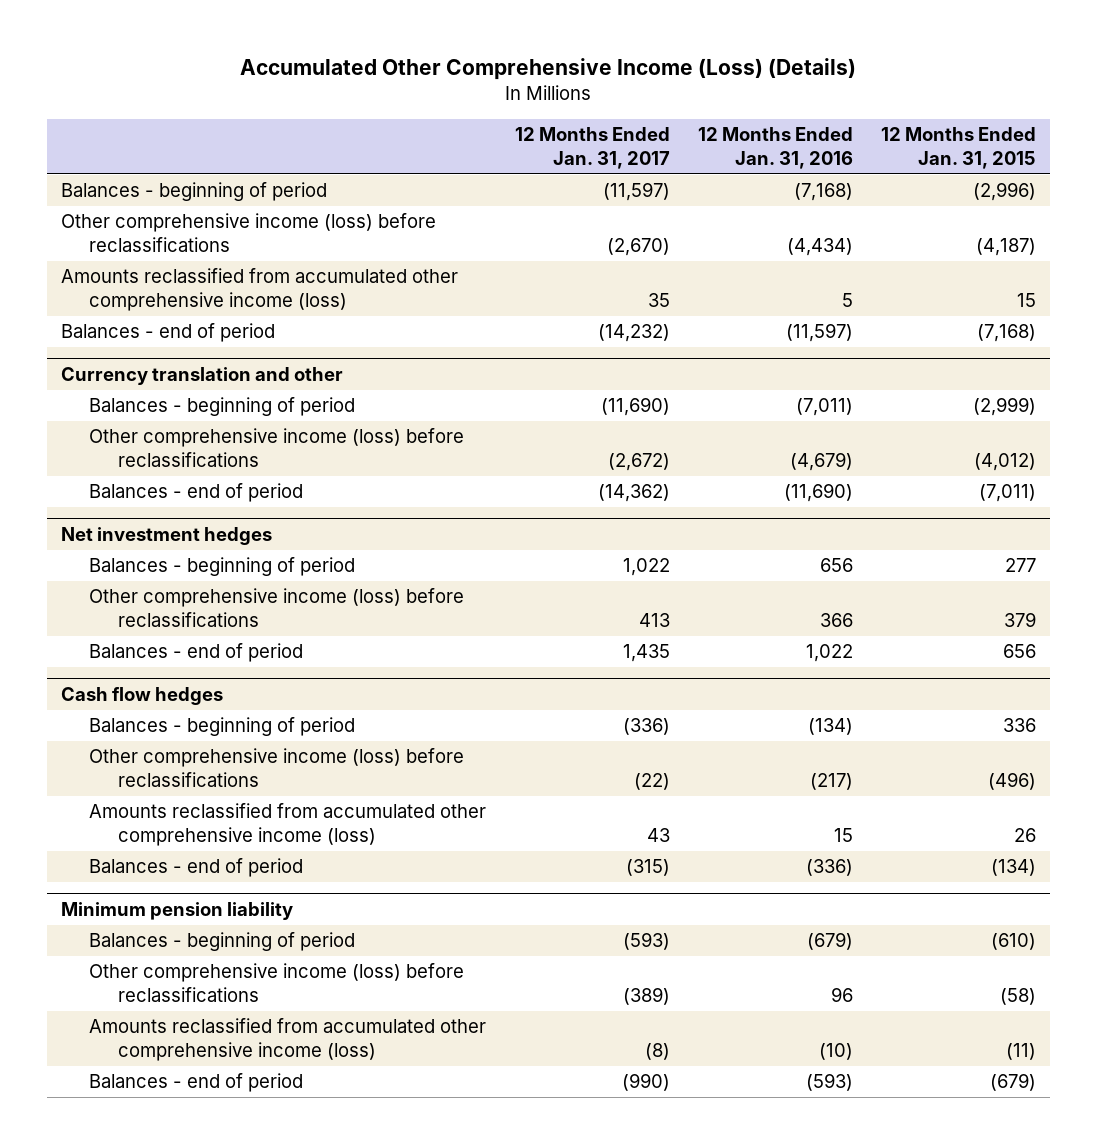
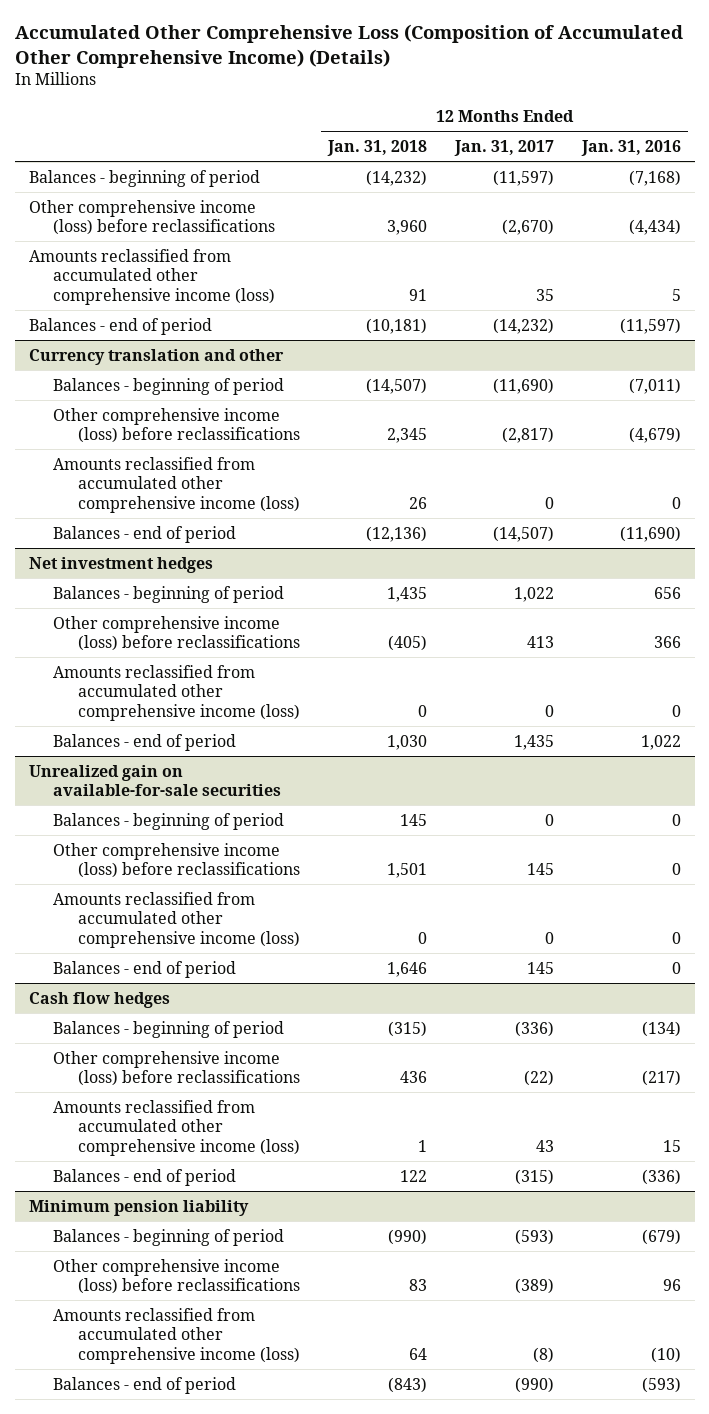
- Accumulated Other Comprehensive Income (Loss) (Details)
+ Accumulated Other Comprehensive Loss (Composition of Accumulated Other Comprehensive Income) (Details)
- | 12 Months Ended Jan. 31, 2017 | 12 Months Ended Jan. 31, 2016 | 12 Months Ended Jan. 31, 2015
+ | 12 Months Ended Jan. 31, 2018 | 12 Months Ended Jan. 31, 2017 | 12 Months Ended Jan. 31, 2016
@ Currency translation and other
- Other comprehensive income (loss) before reclassifications | (2,672) | (4,679) | (4,012)
- Balances - end of period | (14,362) | (11,690) | (7,011)
+ Other comprehensive income (loss) before reclassifications | 2,345 | (2,817) | (4,679)
+ Amounts reclassified from accumulated other comprehensive income (loss) | 26 | 0 | 0
+ Balances - end of period | (12,136) | (14,507) | (11,690)
@ Net investment hedges
+ Amounts reclassified from accumulated other comprehensive income (loss) | 0 | 0 | 0
+ Unrealized gain on available-for-sale securities
+ Balances - beginning of period | 145 | 0 | 0
+ Other comprehensive income (loss) before reclassifications | 1,501 | 145 | 0
+ Amounts reclassified from accumulated other comprehensive income (loss) | 0 | 0 | 0
+ Balances - end of period | 1,646 | 145 | 0

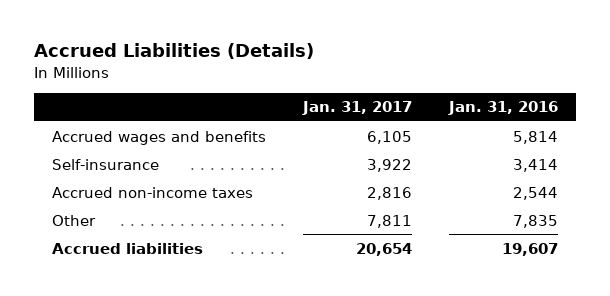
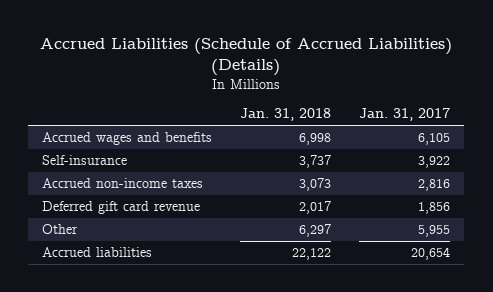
- Accrued Liabilities (Details)
+ Accrued Liabilities (Schedule of Accrued Liabilities) (Details)
- | Jan. 31, 2017 | Jan. 31, 2016
+ | Jan. 31, 2018 | Jan. 31, 2017
- Other | 7,811 | 7,835
+ Deferred gift card revenue | 2,017 | 1,856
+ Other | 6,297 | 5,955

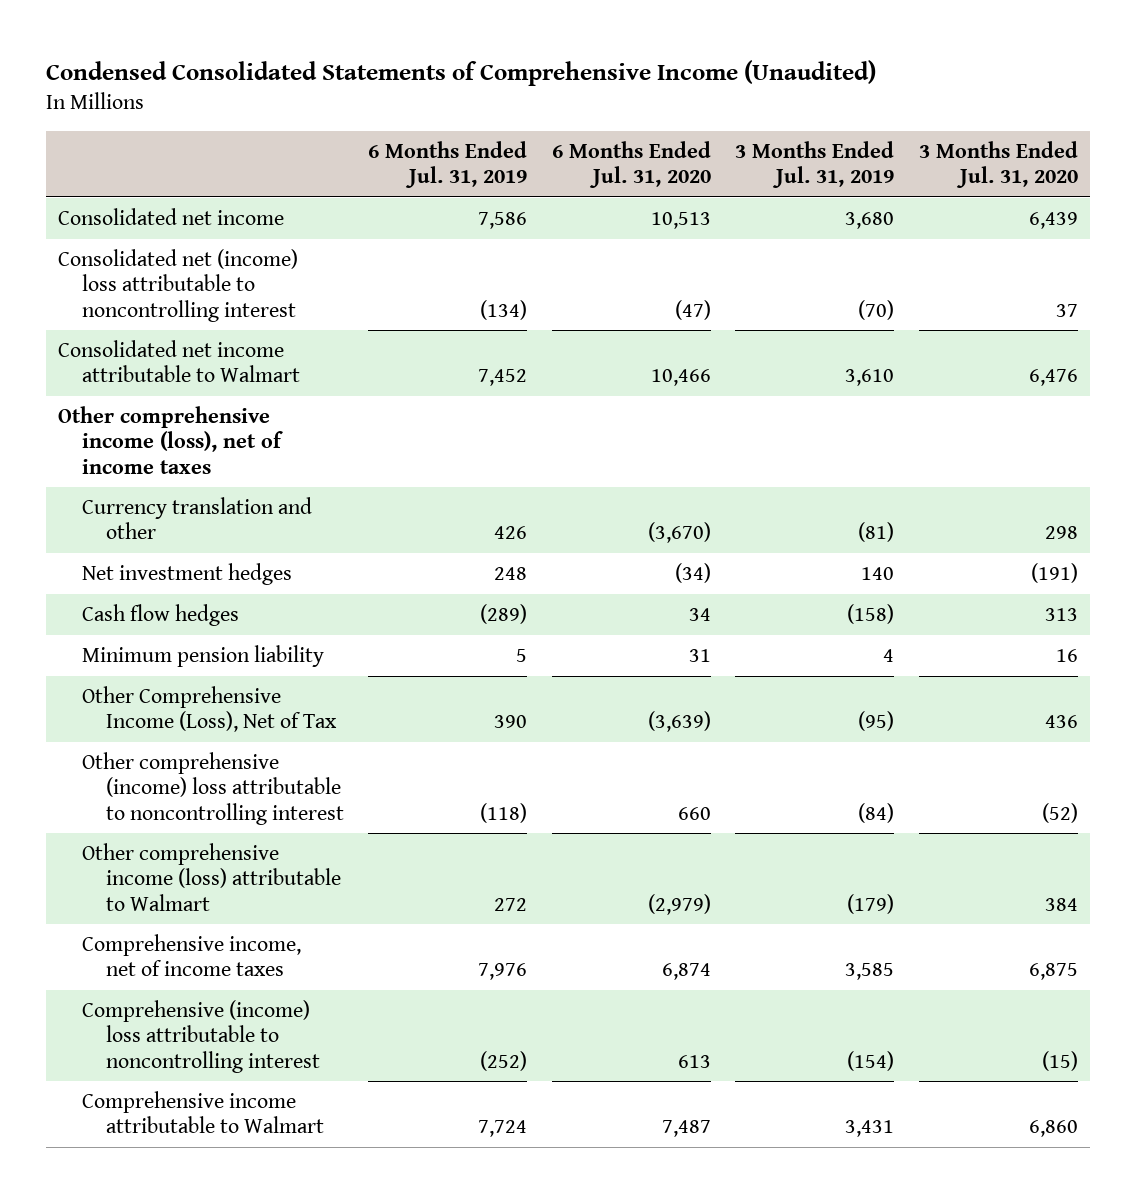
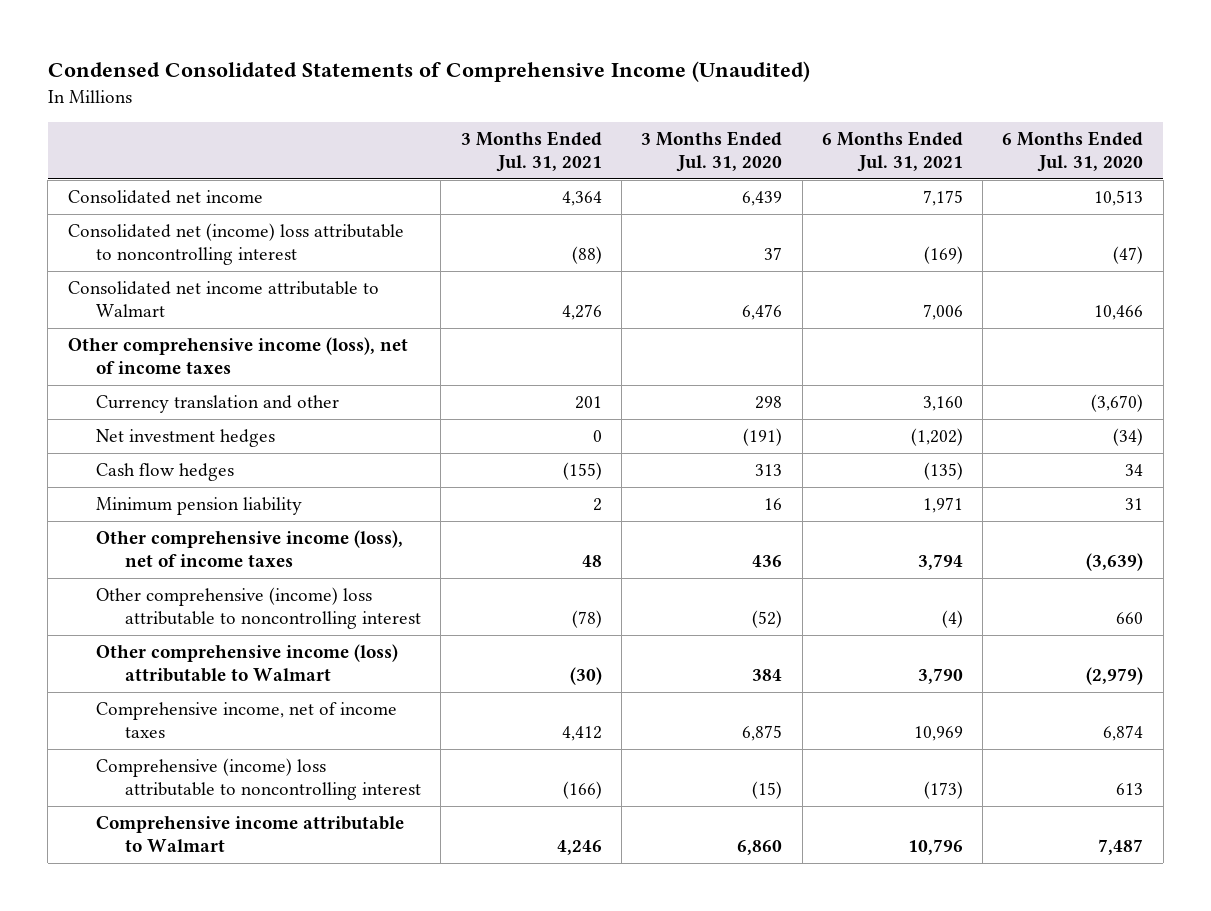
- | 6 Months Ended Jul. 31, 2019 | 6 Months Ended Jul. 31, 2020 | 3 Months Ended Jul. 31, 2019 | 3 Months Ended Jul. 31, 2020
+ | 3 Months Ended Jul. 31, 2021 | 3 Months Ended Jul. 31, 2020 | 6 Months Ended Jul. 31, 2021 | 6 Months Ended Jul. 31, 2020
- Other Comprehensive Income (Loss), Net of Tax | 390 | (3,639) | (95) | 436
+ Other comprehensive income (loss), net of income taxes | 48 | 436 | 3,794 | (3,639)

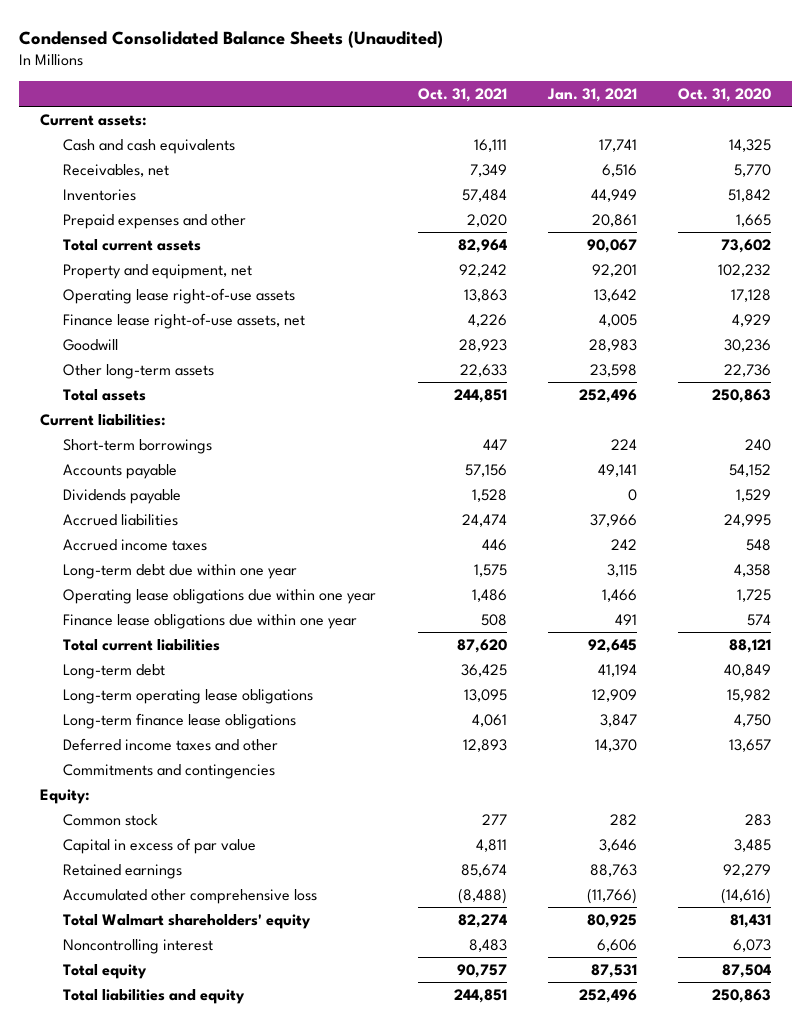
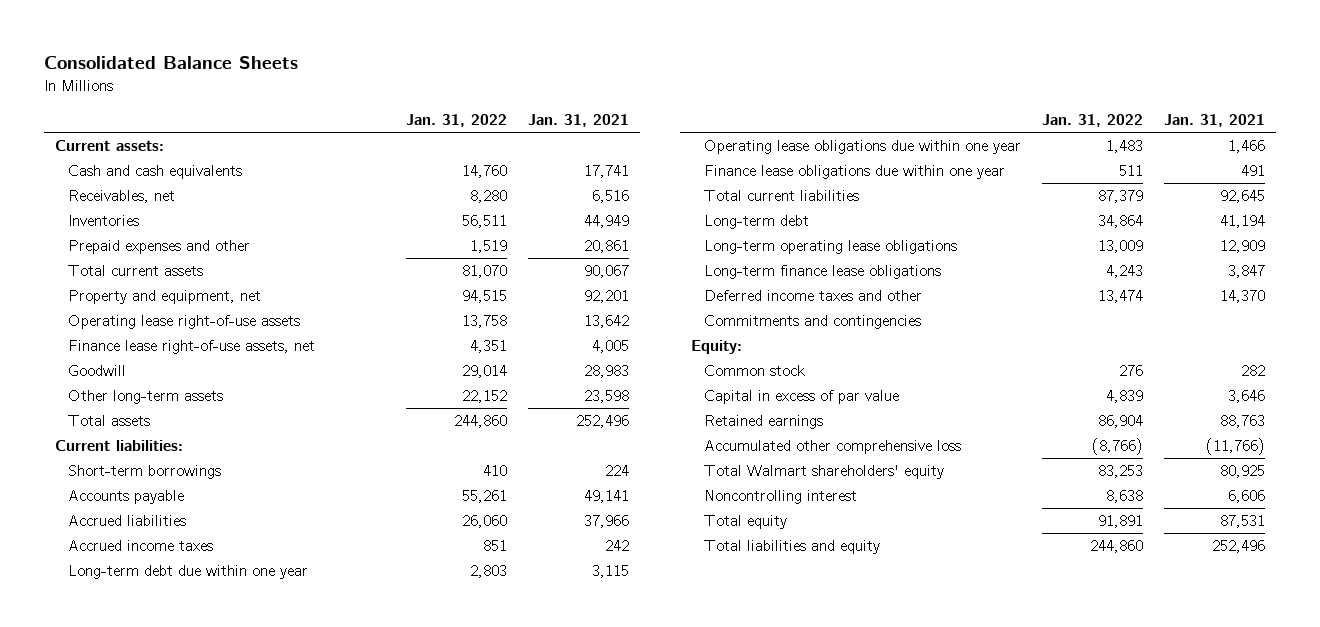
- Condensed Consolidated Balance Sheets (Unaudited)
+ Consolidated Balance Sheets
- | Oct. 31, 2021 | Jan. 31, 2021 | Oct. 31, 2020
+ | Jan. 31, 2022 | Jan. 31, 2021
- Dividends payable | 1,528 | 0 | 1,529

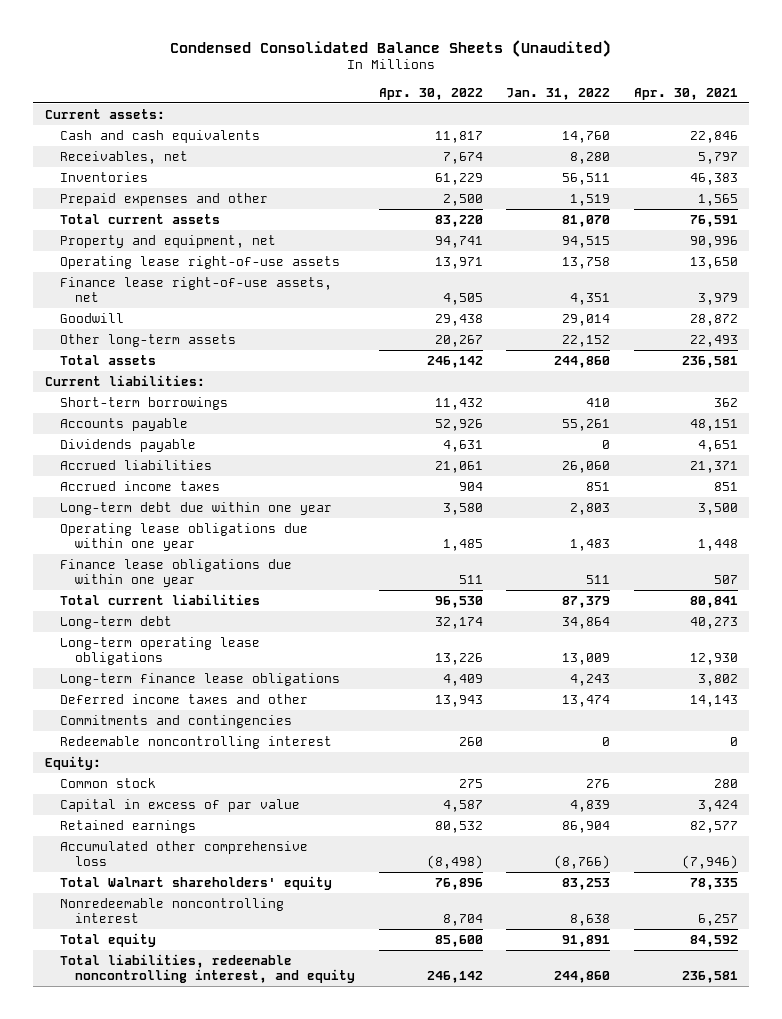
- Consolidated Balance Sheets
+ Condensed Consolidated Balance Sheets (Unaudited)
- | Jan. 31, 2022 | Jan. 31, 2021
+ | Apr. 30, 2022 | Jan. 31, 2022 | Apr. 30, 2021
+ Dividends payable | 4,631 | 0 | 4,651
+ Redeemable noncontrolling interest | 260 | 0 | 0
- Noncontrolling interest | 8,638 | 6,606
+ Nonredeemable noncontrolling interest | 8,704 | 8,638 | 6,257
- Total liabilities and equity | 244,860 | 252,496
+ Total liabilities, redeemable noncontrolling interest, and equity | 246,142 | 244,860 | 236,581

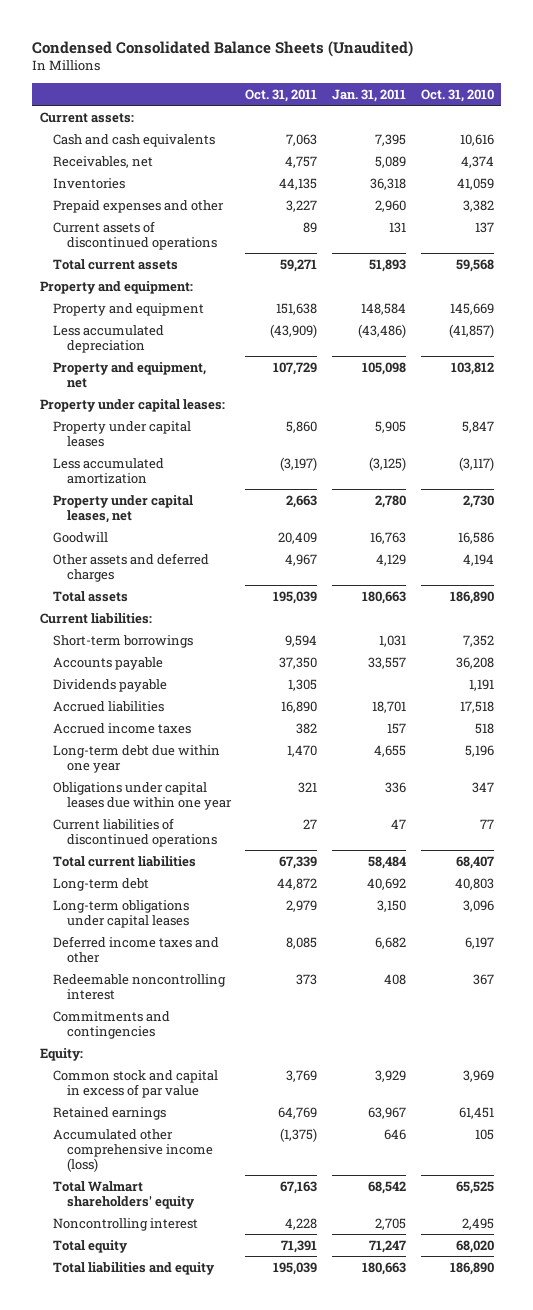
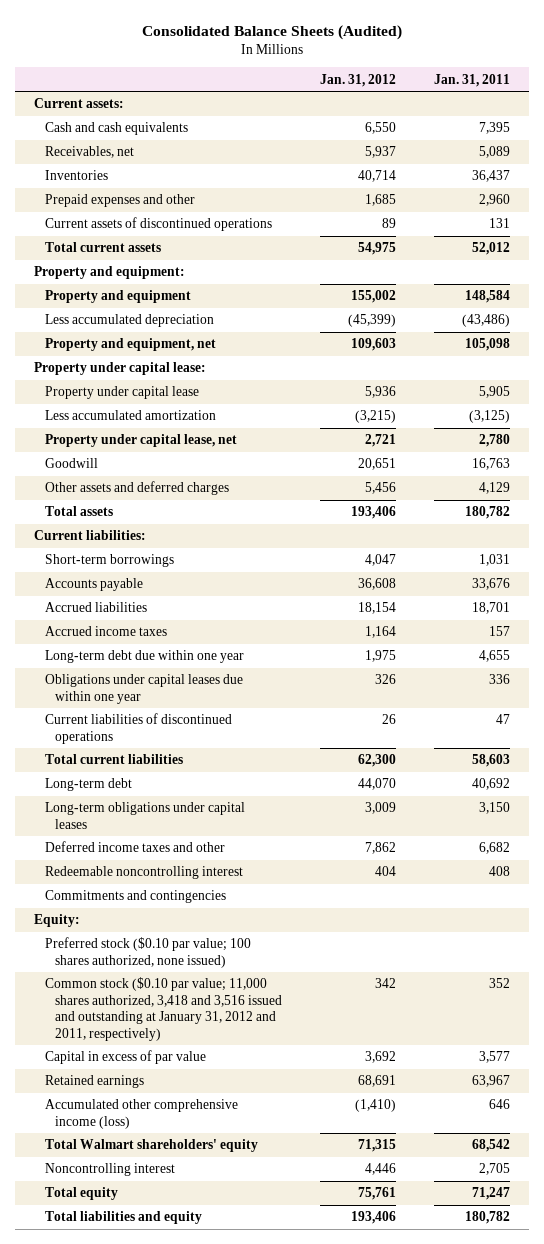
- Condensed Consolidated Balance Sheets (Unaudited)
+ Consolidated Balance Sheets (Audited)
- | Oct. 31, 2011 | Jan. 31, 2011 | Oct. 31, 2010
+ | Jan. 31, 2012 | Jan. 31, 2011
- Inventories | 44,135 | 36,318 | 41,059
+ Inventories | 40,714 | 36,437
- Total current assets | 59,271 | 51,893 | 59,568
+ Total current assets | 54,975 | 52,012
- Property under capital leases:
- Property under capital leases | 5,860 | 5,905 | 5,847
+ Property under capital lease:
+ Property under capital lease | 5,936 | 5,905
- Property under capital leases, net | 2,663 | 2,780 | 2,730
+ Property under capital lease, net | 2,721 | 2,780
- Total assets | 195,039 | 180,663 | 186,890
+ Total assets | 193,406 | 180,782
- Accounts payable | 37,350 | 33,557 | 36,208
- Dividends payable | 1,305 | | 1,191
+ Accounts payable | 36,608 | 33,676
- Total current liabilities | 67,339 | 58,484 | 68,407
+ Total current liabilities | 62,300 | 58,603
- Common stock and capital in excess of par value | 3,769 | 3,929 | 3,969
+ Preferred stock ($0.10 par value; 100 shares authorized, none issued)
+ Common stock ($0.10 par value; 11,000 shares authorized, 3,418 and 3,516 issued and outstanding at January 31, 2012 and 2011, respectively) | 342 | 352
+ Capital in excess of par value | 3,692 | 3,577
- Total liabilities and equity | 195,039 | 180,663 | 186,890
+ Total liabilities and equity | 193,406 | 180,782

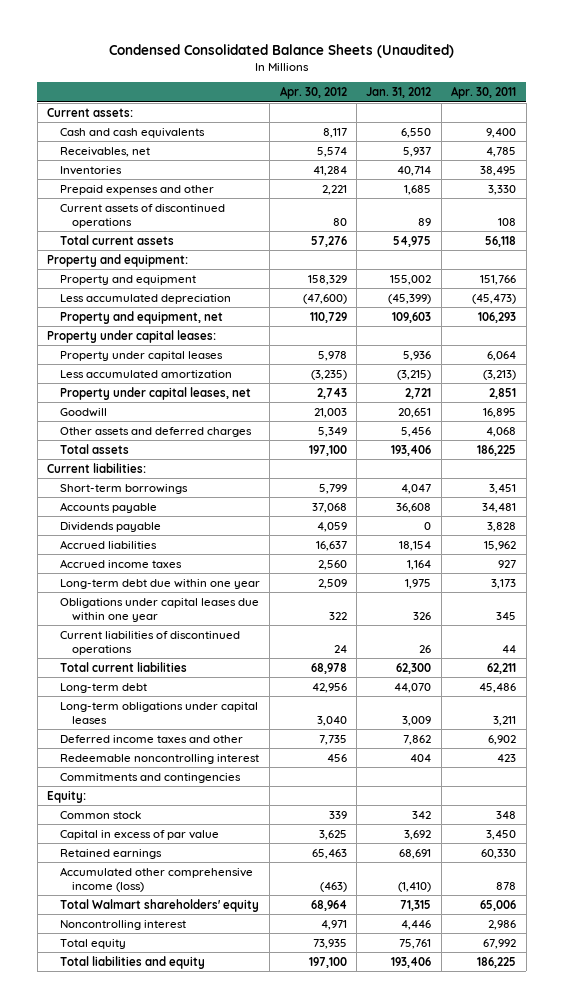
- Consolidated Balance Sheets (Audited)
+ Condensed Consolidated Balance Sheets (Unaudited)
- | Jan. 31, 2012 | Jan. 31, 2011
+ | Apr. 30, 2012 | Jan. 31, 2012 | Apr. 30, 2011
- Property under capital lease:
- Property under capital lease | 5,936 | 5,905
+ Property under capital leases:
+ Property under capital leases | 5,978 | 5,936 | 6,064
- Property under capital lease, net | 2,721 | 2,780
+ Property under capital leases, net | 2,743 | 2,721 | 2,851
+ Dividends payable | 4,059 | 0 | 3,828
- Preferred stock ($0.10 par value; 100 shares authorized, none issued)
- Common stock ($0.10 par value; 11,000 shares authorized, 3,418 and 3,516 issued and outstanding at January 31, 2012 and 2011, respectively) | 342 | 352
+ Common stock | 339 | 342 | 348

